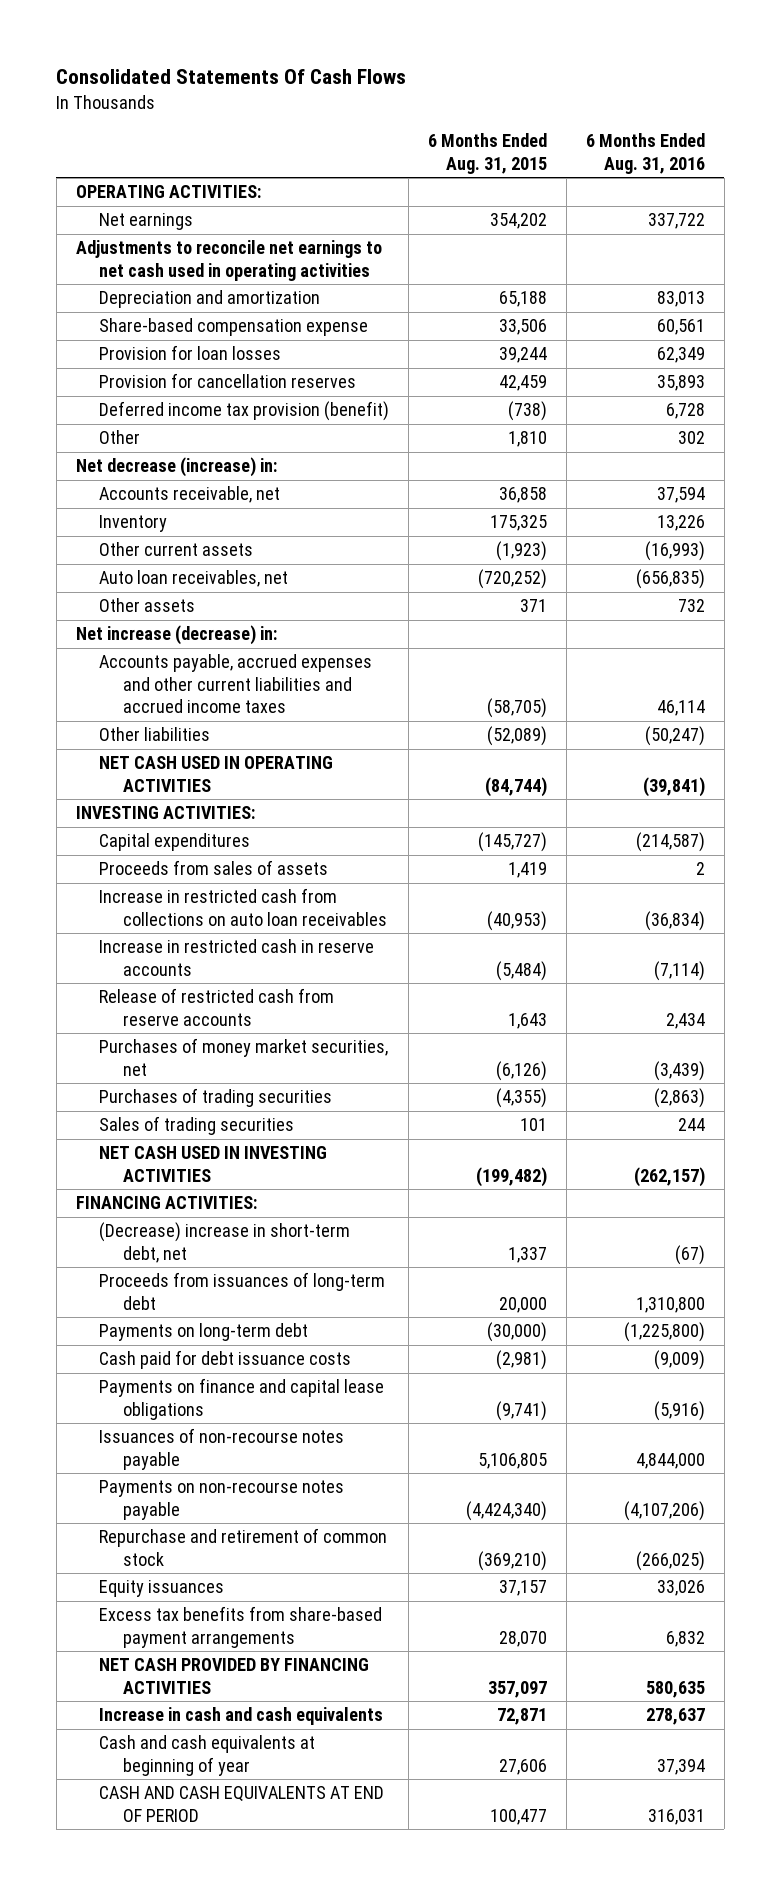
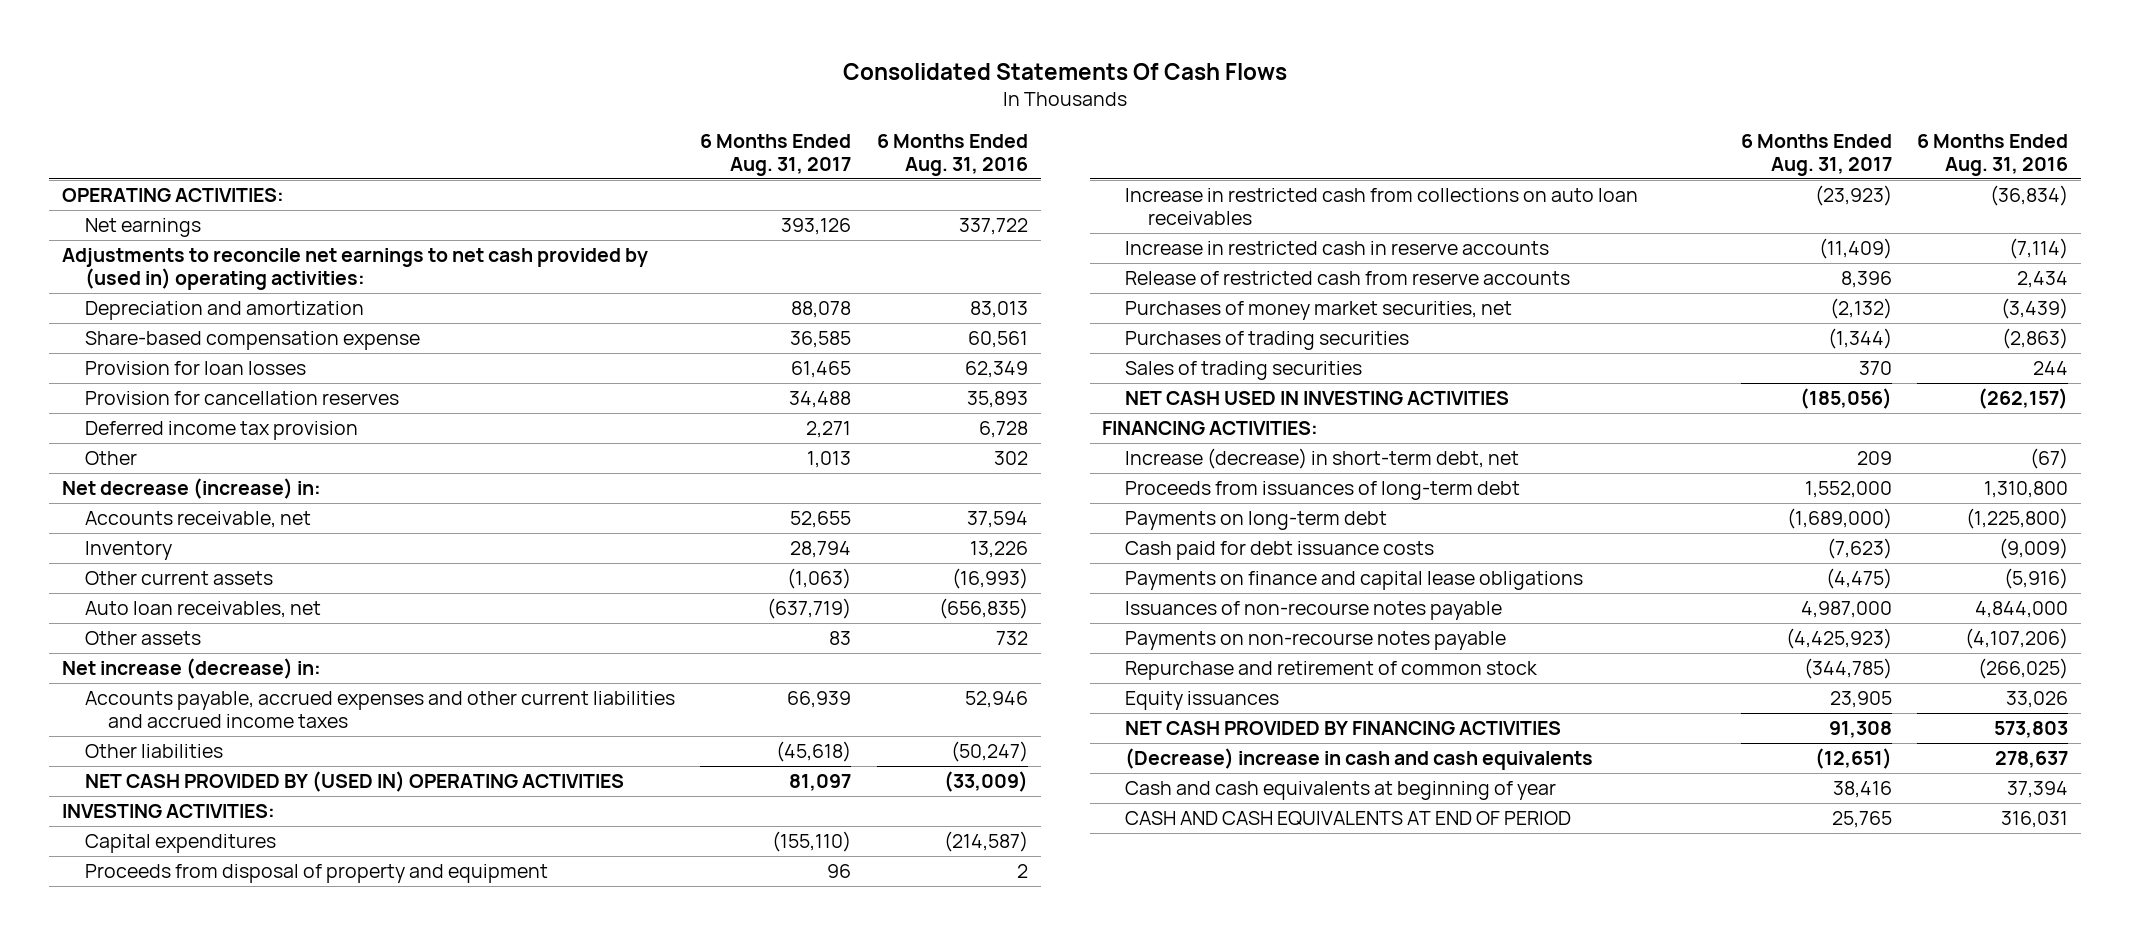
- | 6 Months Ended Aug. 31, 2015 | 6 Months Ended Aug. 31, 2016
+ | 6 Months Ended Aug. 31, 2017 | 6 Months Ended Aug. 31, 2016
- Adjustments to reconcile net earnings to net cash used in operating activities
+ Adjustments to reconcile net earnings to net cash provided by (used in) operating activities:
- Deferred income tax provision (benefit) | (738) | 6,728
+ Deferred income tax provision | 2,271 | 6,728
- Accounts payable, accrued expenses and other current liabilities and accrued income taxes | (58,705) | 46,114
+ Accounts payable, accrued expenses and other current liabilities and accrued income taxes | 66,939 | 52,946
- NET CASH USED IN OPERATING ACTIVITIES | (84,744) | (39,841)
+ NET CASH PROVIDED BY (USED IN) OPERATING ACTIVITIES | 81,097 | (33,009)
- Proceeds from sales of assets | 1,419 | 2
+ Proceeds from disposal of property and equipment | 96 | 2
- (Decrease) increase in short-term debt, net | 1,337 | (67)
+ Increase (decrease) in short-term debt, net | 209 | (67)
- Excess tax benefits from share-based payment arrangements | 28,070 | 6,832
- NET CASH PROVIDED BY FINANCING ACTIVITIES | 357,097 | 580,635
- Increase in cash and cash equivalents | 72,871 | 278,637
+ NET CASH PROVIDED BY FINANCING ACTIVITIES | 91,308 | 573,803
+ (Decrease) increase in cash and cash equivalents | (12,651) | 278,637

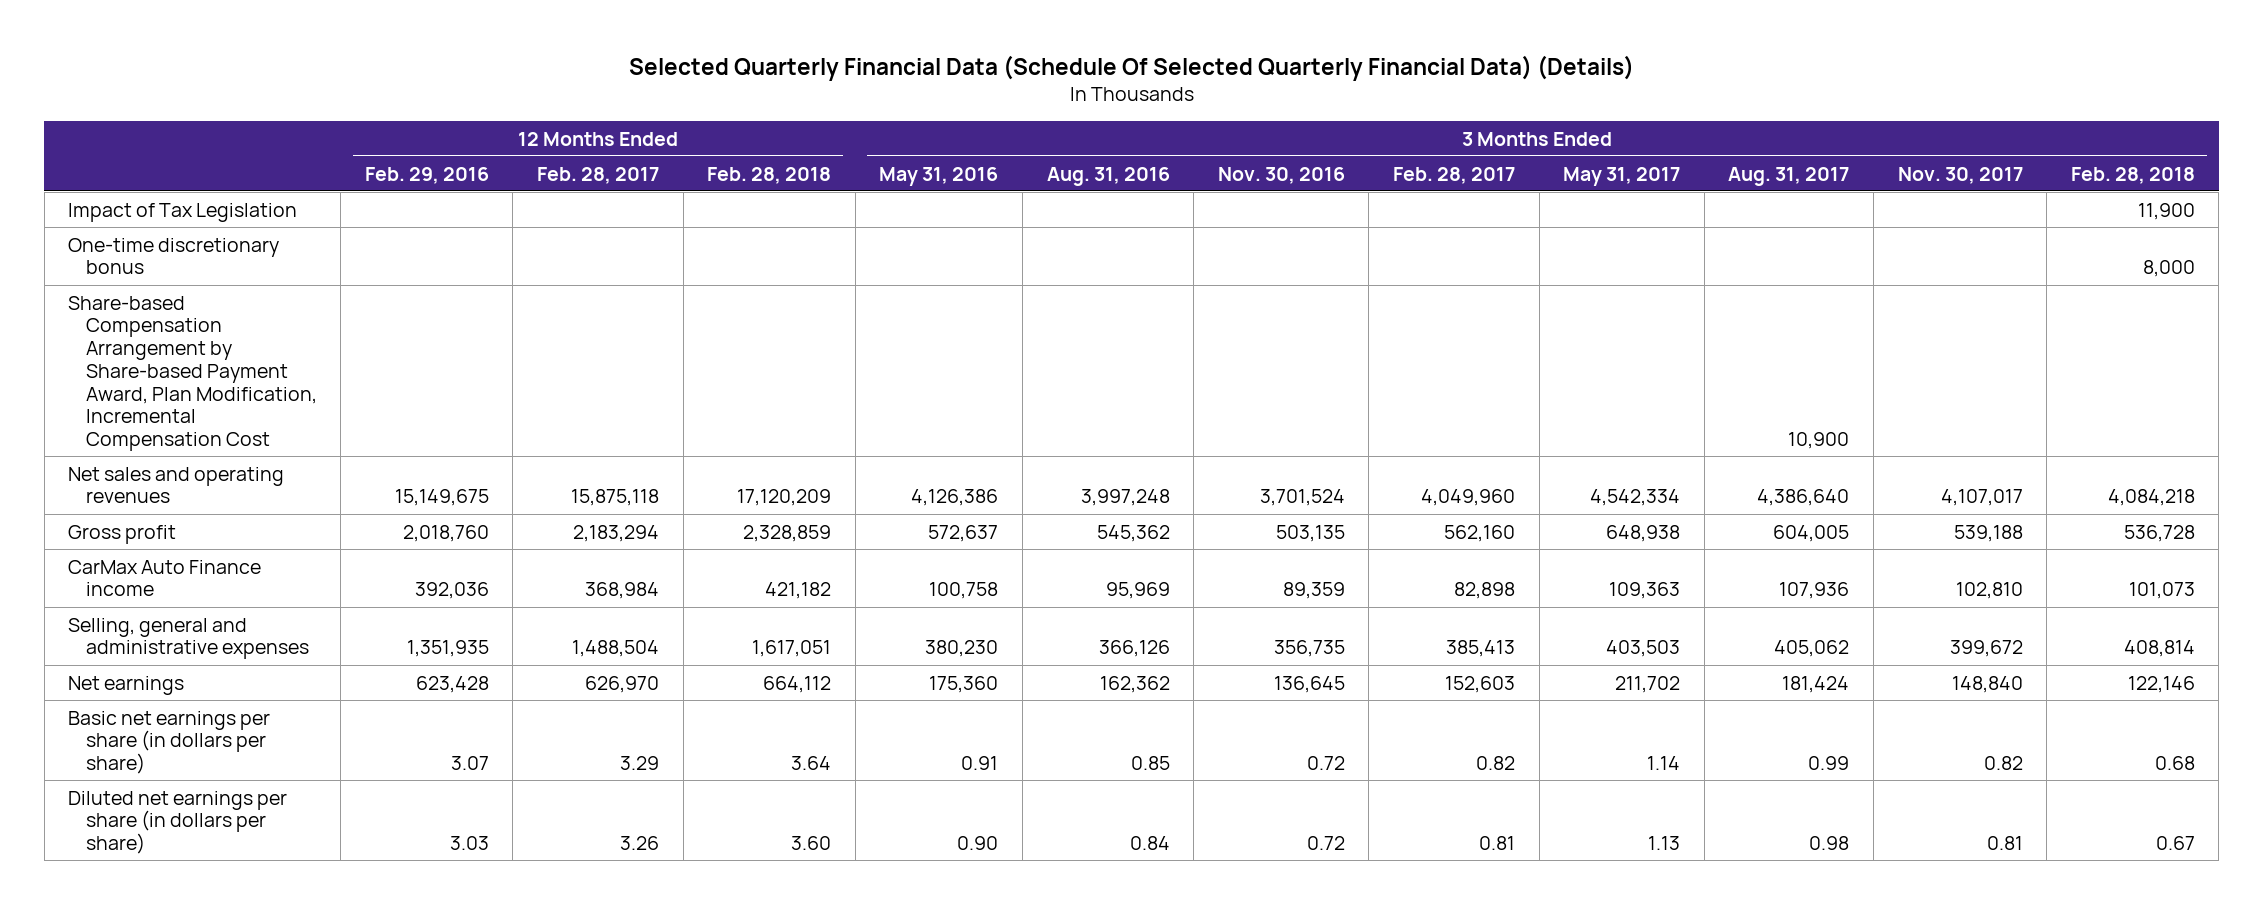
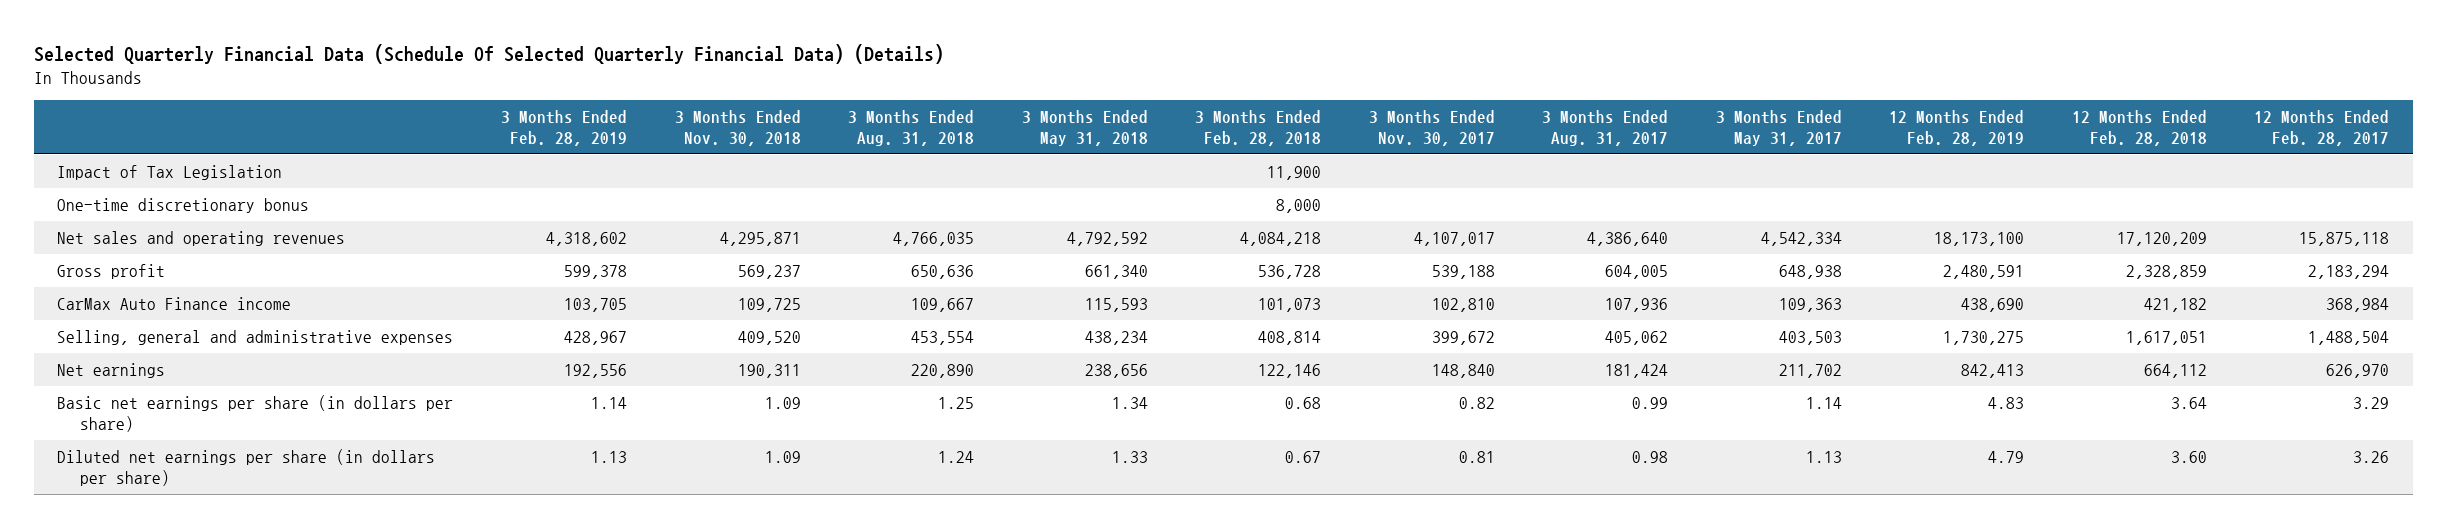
- | 12 Months Ended Feb. 29, 2016 | 12 Months Ended Feb. 28, 2017 | 12 Months Ended Feb. 28, 2018 | 3 Months Ended May 31, 2016 | 3 Months Ended Aug. 31, 2016 | 3 Months Ended Nov. 30, 2016 | 3 Months Ended Feb. 28, 2017 | 3 Months Ended May 31, 2017 | 3 Months Ended Aug. 31, 2017 | 3 Months Ended Nov. 30, 2017 | 3 Months Ended Feb. 28, 2018
+ | 3 Months Ended Feb. 28, 2019 | 3 Months Ended Nov. 30, 2018 | 3 Months Ended Aug. 31, 2018 | 3 Months Ended May 31, 2018 | 3 Months Ended Feb. 28, 2018 | 3 Months Ended Nov. 30, 2017 | 3 Months Ended Aug. 31, 2017 | 3 Months Ended May 31, 2017 | 12 Months Ended Feb. 28, 2019 | 12 Months Ended Feb. 28, 2018 | 12 Months Ended Feb. 28, 2017
- Share-based Compensation Arrangement by Share-based Payment Award, Plan Modification, Incremental Compensation Cost | | | | | | | | | 10,900 | |

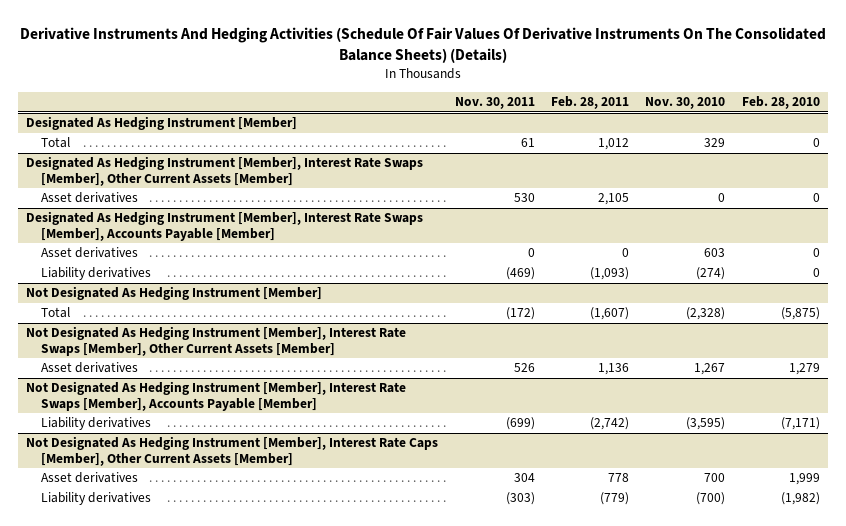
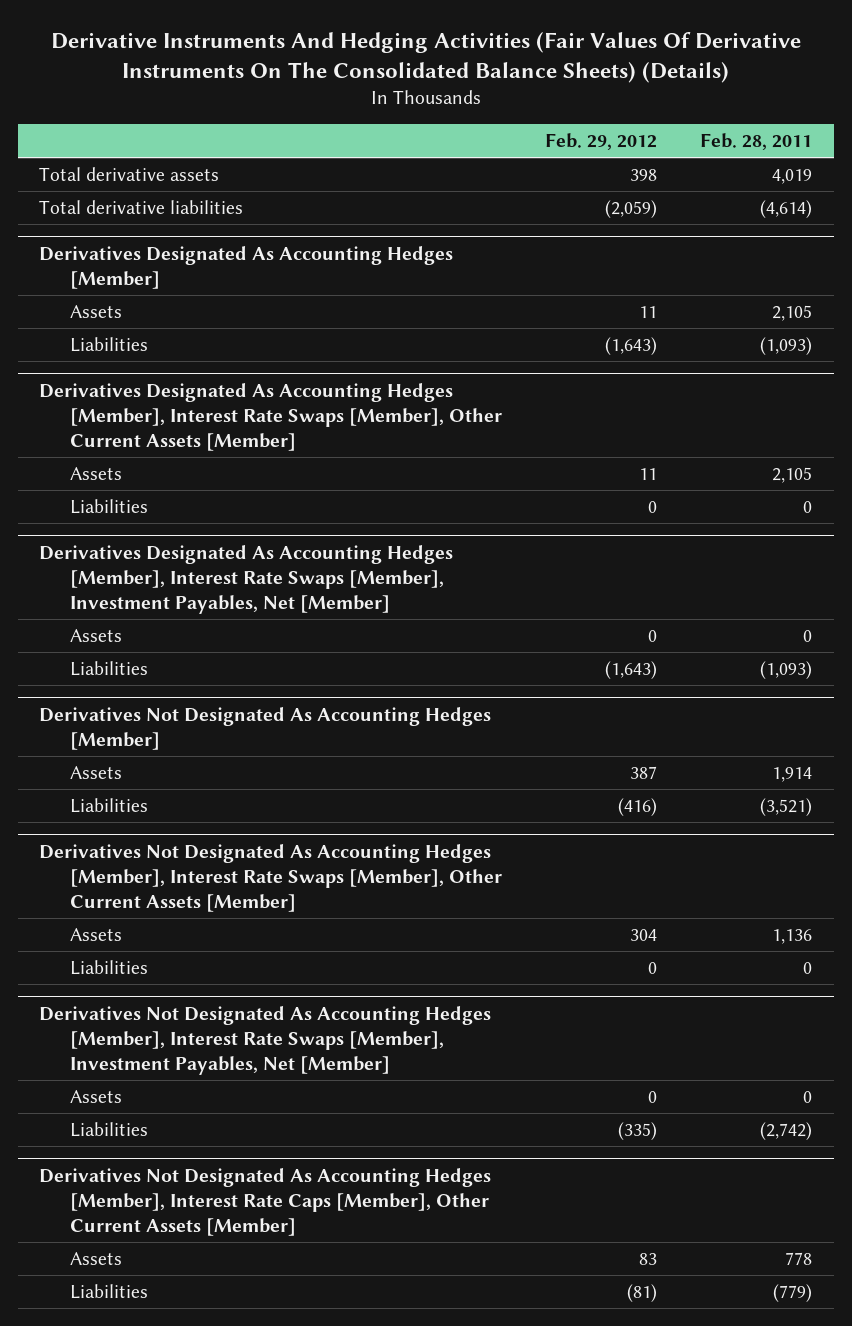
- Derivative Instruments And Hedging Activities (Schedule Of Fair Values Of Derivative Instruments On The Consolidated Balance Sheets) (Details)
+ Derivative Instruments And Hedging Activities (Fair Values Of Derivative Instruments On The Consolidated Balance Sheets) (Details)
- | Nov. 30, 2011 | Feb. 28, 2011 | Nov. 30, 2010 | Feb. 28, 2010
+ | Feb. 29, 2012 | Feb. 28, 2011
- Designated As Hedging Instrument [Member]
- Total | 61 | 1,012 | 329 | 0
- Designated As Hedging Instrument [Member], Interest Rate Swaps [Member], Other Current Assets [Member]
- Asset derivatives | 530 | 2,105 | 0 | 0
- Designated As Hedging Instrument [Member], Interest Rate Swaps [Member], Accounts Payable [Member]
- Asset derivatives | 0 | 0 | 603 | 0
- Liability derivatives | (469) | (1,093) | (274) | 0
- Not Designated As Hedging Instrument [Member]
- Total | (172) | (1,607) | (2,328) | (5,875)
- Not Designated As Hedging Instrument [Member], Interest Rate Swaps [Member], Other Current Assets [Member]
- Asset derivatives | 526 | 1,136 | 1,267 | 1,279
- Not Designated As Hedging Instrument [Member], Interest Rate Swaps [Member], Accounts Payable [Member]
- Liability derivatives | (699) | (2,742) | (3,595) | (7,171)
- Not Designated As Hedging Instrument [Member], Interest Rate Caps [Member], Other Current Assets [Member]
- Asset derivatives | 304 | 778 | 700 | 1,999
- Liability derivatives | (303) | (779) | (700) | (1,982)
+ Total derivative assets | 398 | 4,019
+ Total derivative liabilities | (2,059) | (4,614)
+ Derivatives Designated As Accounting Hedges [Member]
+ Assets | 11 | 2,105
+ Liabilities | (1,643) | (1,093)
+ Derivatives Designated As Accounting Hedges [Member], Interest Rate Swaps [Member], Other Current Assets [Member]
+ Assets | 11 | 2,105
+ Liabilities | 0 | 0
+ Derivatives Designated As Accounting Hedges [Member], Interest Rate Swaps [Member], Investment Payables, Net [Member]
+ Assets | 0 | 0
+ Liabilities | (1,643) | (1,093)
+ Derivatives Not Designated As Accounting Hedges [Member]
+ Assets | 387 | 1,914
+ Liabilities | (416) | (3,521)
+ Derivatives Not Designated As Accounting Hedges [Member], Interest Rate Swaps [Member], Other Current Assets [Member]
+ Assets | 304 | 1,136
+ Liabilities | 0 | 0
+ Derivatives Not Designated As Accounting Hedges [Member], Interest Rate Swaps [Member], Investment Payables, Net [Member]
+ Assets | 0 | 0
+ Liabilities | (335) | (2,742)
+ Derivatives Not Designated As Accounting Hedges [Member], Interest Rate Caps [Member], Other Current Assets [Member]
+ Assets | 83 | 778
+ Liabilities | (81) | (779)

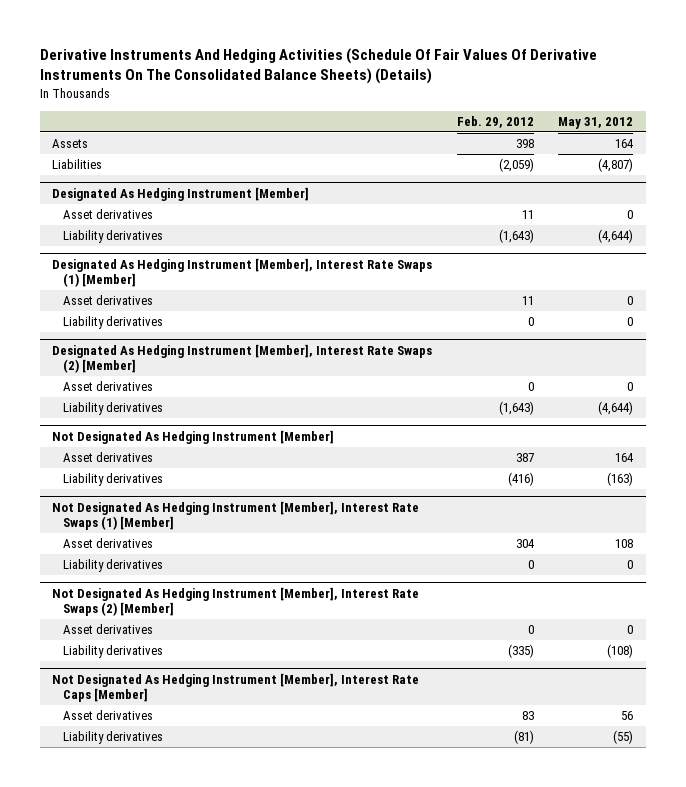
- Derivative Instruments And Hedging Activities (Fair Values Of Derivative Instruments On The Consolidated Balance Sheets) (Details)
+ Derivative Instruments And Hedging Activities (Schedule Of Fair Values Of Derivative Instruments On The Consolidated Balance Sheets) (Details)
- | Feb. 29, 2012 | Feb. 28, 2011
+ | Feb. 29, 2012 | May 31, 2012
- Total derivative assets | 398 | 4,019
- Total derivative liabilities | (2,059) | (4,614)
- Derivatives Designated As Accounting Hedges [Member]
- Assets | 11 | 2,105
- Liabilities | (1,643) | (1,093)
- Derivatives Designated As Accounting Hedges [Member], Interest Rate Swaps [Member], Other Current Assets [Member]
- Assets | 11 | 2,105
- Liabilities | 0 | 0
- Derivatives Designated As Accounting Hedges [Member], Interest Rate Swaps [Member], Investment Payables, Net [Member]
- Assets | 0 | 0
- Liabilities | (1,643) | (1,093)
- Derivatives Not Designated As Accounting Hedges [Member]
- Assets | 387 | 1,914
- Liabilities | (416) | (3,521)
- Derivatives Not Designated As Accounting Hedges [Member], Interest Rate Swaps [Member], Other Current Assets [Member]
- Assets | 304 | 1,136
- Liabilities | 0 | 0
- Derivatives Not Designated As Accounting Hedges [Member], Interest Rate Swaps [Member], Investment Payables, Net [Member]
- Assets | 0 | 0
- Liabilities | (335) | (2,742)
- Derivatives Not Designated As Accounting Hedges [Member], Interest Rate Caps [Member], Other Current Assets [Member]
- Assets | 83 | 778
- Liabilities | (81) | (779)
+ Assets | 398 | 164
+ Liabilities | (2,059) | (4,807)
+ Designated As Hedging Instrument [Member]
+ Asset derivatives | 11 | 0
+ Liability derivatives | (1,643) | (4,644)
+ Designated As Hedging Instrument [Member], Interest Rate Swaps (1) [Member]
+ Asset derivatives | 11 | 0
+ Liability derivatives | 0 | 0
+ Designated As Hedging Instrument [Member], Interest Rate Swaps (2) [Member]
+ Asset derivatives | 0 | 0
+ Liability derivatives | (1,643) | (4,644)
+ Not Designated As Hedging Instrument [Member]
+ Asset derivatives | 387 | 164
+ Liability derivatives | (416) | (163)
+ Not Designated As Hedging Instrument [Member], Interest Rate Swaps (1) [Member]
+ Asset derivatives | 304 | 108
+ Liability derivatives | 0 | 0
+ Not Designated As Hedging Instrument [Member], Interest Rate Swaps (2) [Member]
+ Asset derivatives | 0 | 0
+ Liability derivatives | (335) | (108)
+ Not Designated As Hedging Instrument [Member], Interest Rate Caps [Member]
+ Asset derivatives | 83 | 56
+ Liability derivatives | (81) | (55)

